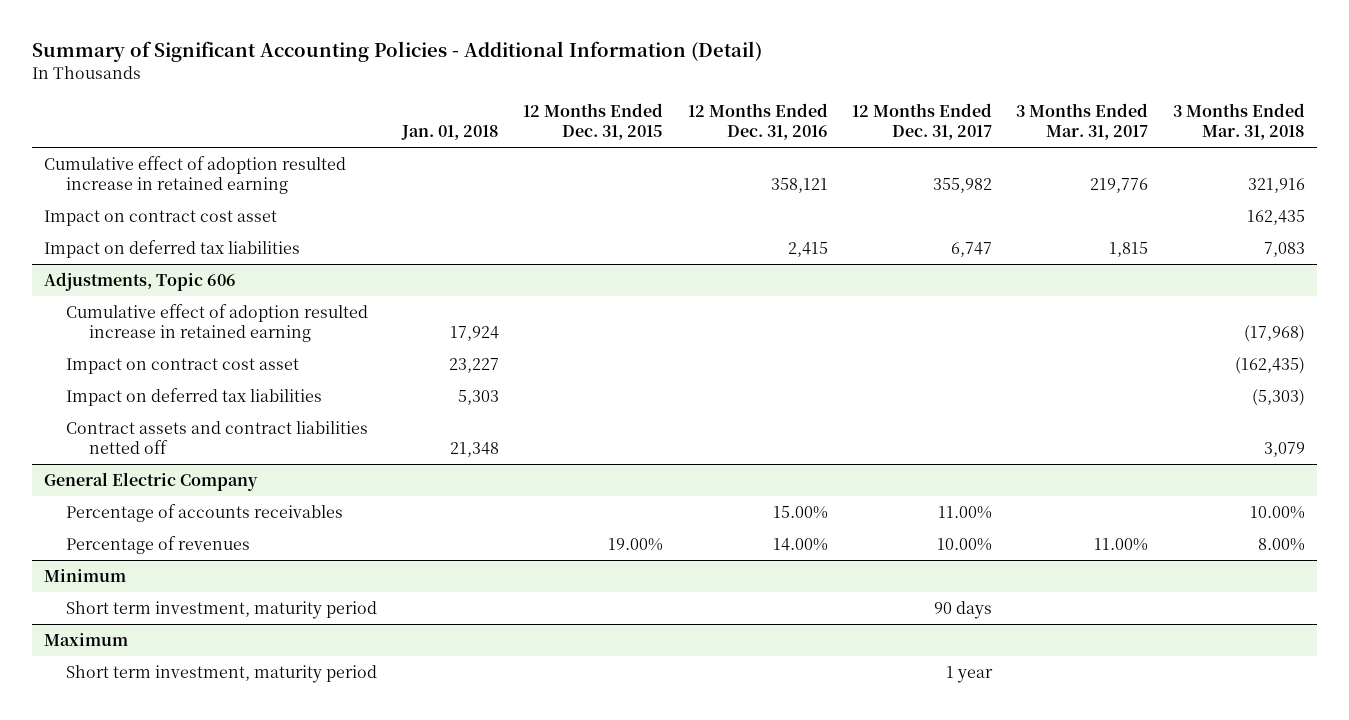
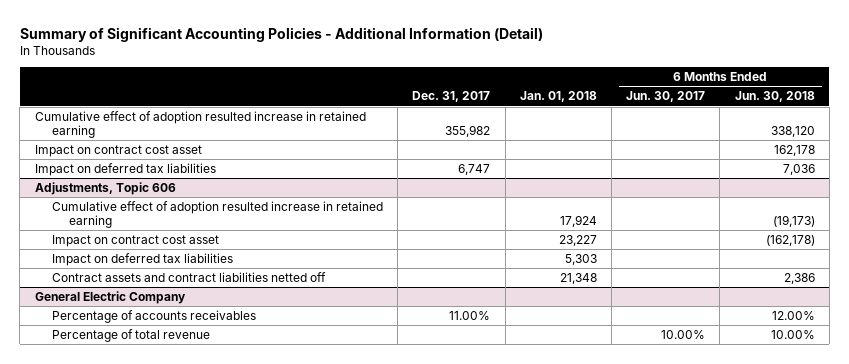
- | Jan. 01, 2018 | 12 Months Ended Dec. 31, 2015 | 12 Months Ended Dec. 31, 2016 | 12 Months Ended Dec. 31, 2017 | 3 Months Ended Mar. 31, 2017 | 3 Months Ended Mar. 31, 2018
+ | Dec. 31, 2017 | Jan. 01, 2018 | 6 Months Ended Jun. 30, 2017 | 6 Months Ended Jun. 30, 2018
@ General Electric Company
- Percentage of revenues | | 19.00% | 14.00% | 10.00% | 11.00% | 8.00%
- Minimum
- Short term investment, maturity period | | | | 90 days | |
- Maximum
- Short term investment, maturity period | | | | 1 year | |
@ General Electric Company
+ Percentage of total revenue | | | 10.00% | 10.00%

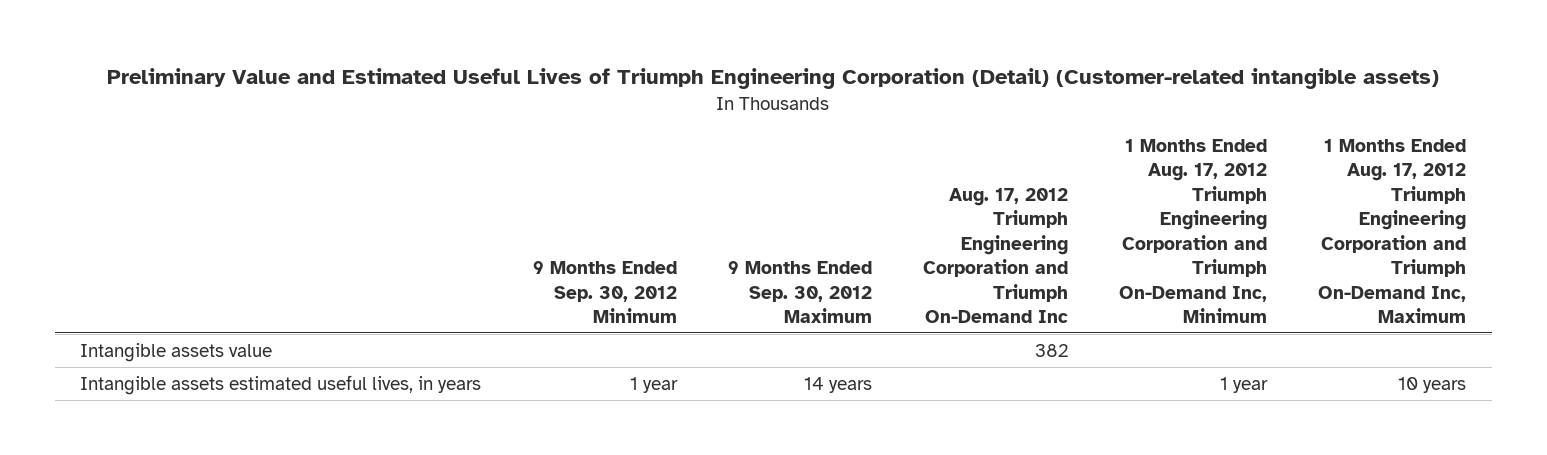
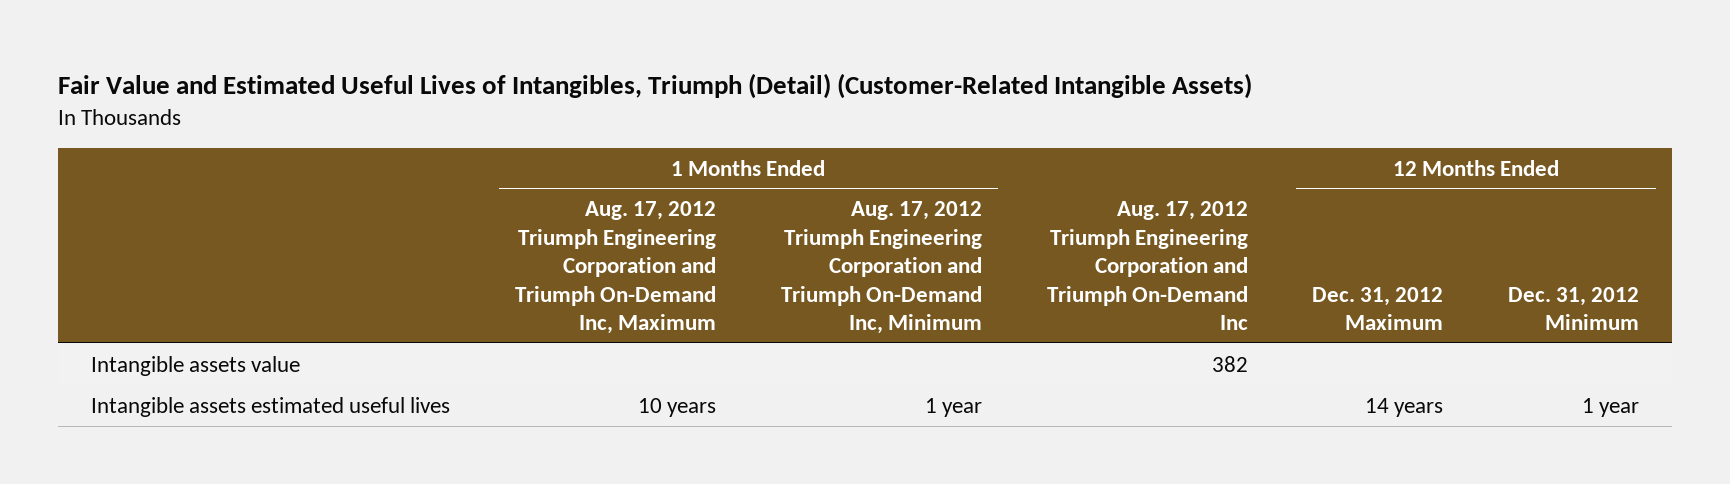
- Preliminary Value and Estimated Useful Lives of Triumph Engineering Corporation (Detail) (Customer-related intangible assets)
+ Fair Value and Estimated Useful Lives of Intangibles, Triumph (Detail) (Customer-Related Intangible Assets)
- | 9 Months Ended Sep. 30, 2012 Minimum | 9 Months Ended Sep. 30, 2012 Maximum | Aug. 17, 2012 Triumph Engineering Corporation and Triumph On-Demand Inc | 1 Months Ended Aug. 17, 2012 Triumph Engineering Corporation and Triumph On-Demand Inc, Minimum | 1 Months Ended Aug. 17, 2012 Triumph Engineering Corporation and Triumph On-Demand Inc, Maximum
+ | 1 Months Ended Aug. 17, 2012 Triumph Engineering Corporation and Triumph On-Demand Inc, Maximum | 1 Months Ended Aug. 17, 2012 Triumph Engineering Corporation and Triumph On-Demand Inc, Minimum | Aug. 17, 2012 Triumph Engineering Corporation and Triumph On-Demand Inc | 12 Months Ended Dec. 31, 2012 Maximum | 12 Months Ended Dec. 31, 2012 Minimum
- Intangible assets estimated useful lives, in years | 1 year | 14 years | | 1 year | 10 years
+ Intangible assets estimated useful lives | 10 years | 1 year | | 14 years | 1 year

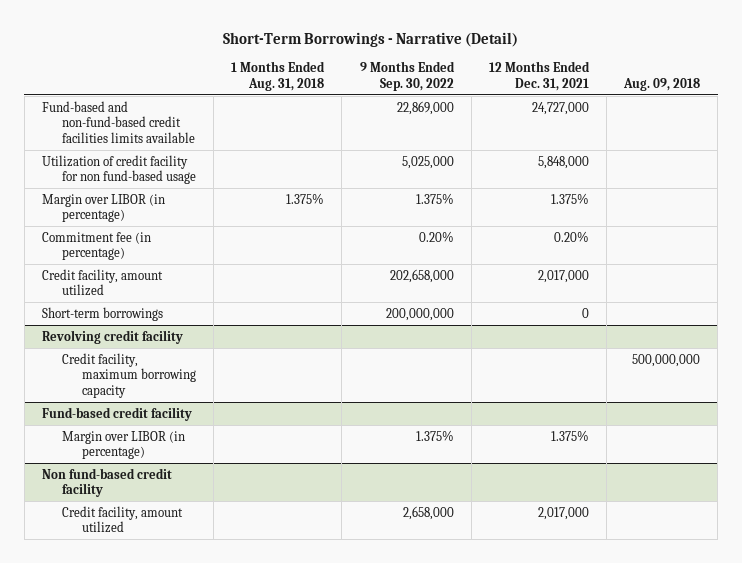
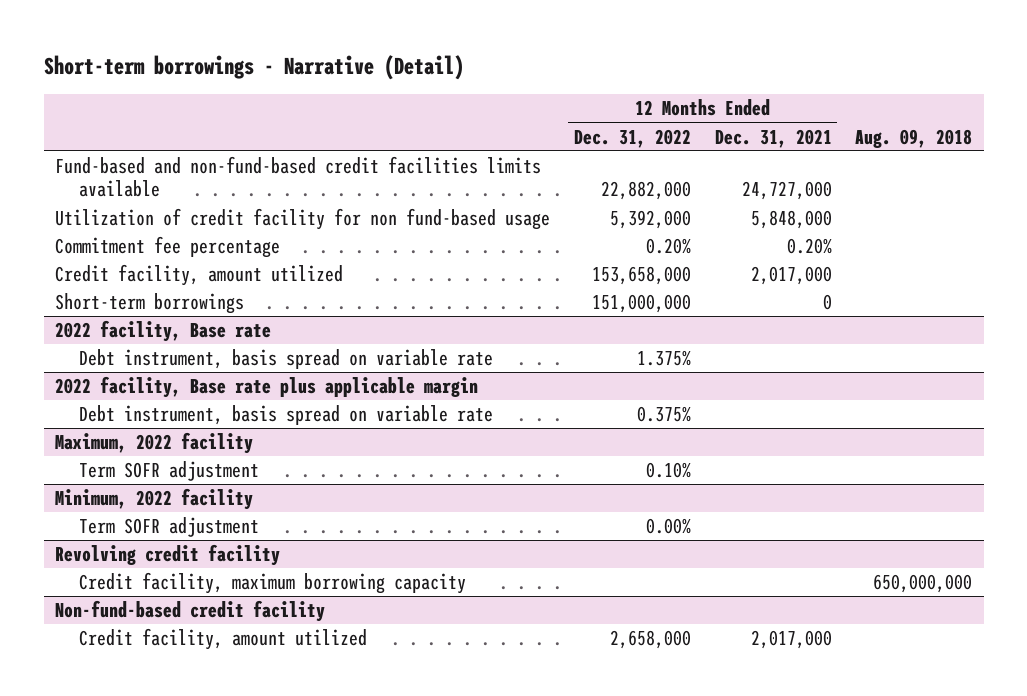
- Short-Term Borrowings - Narrative (Detail)
+ Short-term borrowings - Narrative (Detail)
- | 1 Months Ended Aug. 31, 2018 | 9 Months Ended Sep. 30, 2022 | 12 Months Ended Dec. 31, 2021 | Aug. 09, 2018
+ | 12 Months Ended Dec. 31, 2022 | 12 Months Ended Dec. 31, 2021 | Aug. 09, 2018
- Margin over LIBOR (in percentage) | 1.375% | 1.375% | 1.375% |
- Commitment fee (in percentage) | | 0.20% | 0.20% |
+ Commitment fee percentage | 0.20% | 0.20% |
+ 2022 facility, Base rate
+ Debt instrument, basis spread on variable rate | 1.375% | |
+ 2022 facility, Base rate plus applicable margin
+ Debt instrument, basis spread on variable rate | 0.375% | |
+ Maximum, 2022 facility
+ Term SOFR adjustment | 0.10% | |
+ Minimum, 2022 facility
+ Term SOFR adjustment | 0.00% | |
@ Revolving credit facility
- Credit facility, maximum borrowing capacity | | | | 500,000,000
- Fund-based credit facility
- Margin over LIBOR (in percentage) | | 1.375% | 1.375% |
- Non fund-based credit facility
@ Revolving credit facility
+ Credit facility, maximum borrowing capacity | | | 650,000,000
+ Non-fund-based credit facility

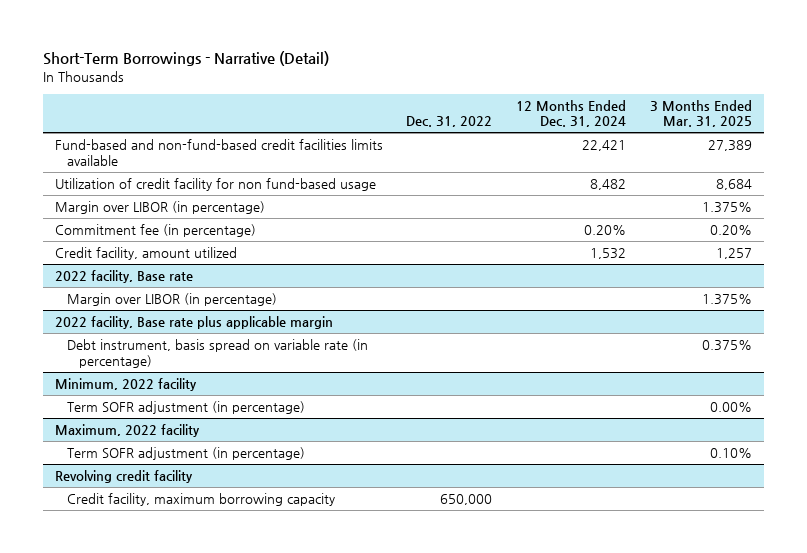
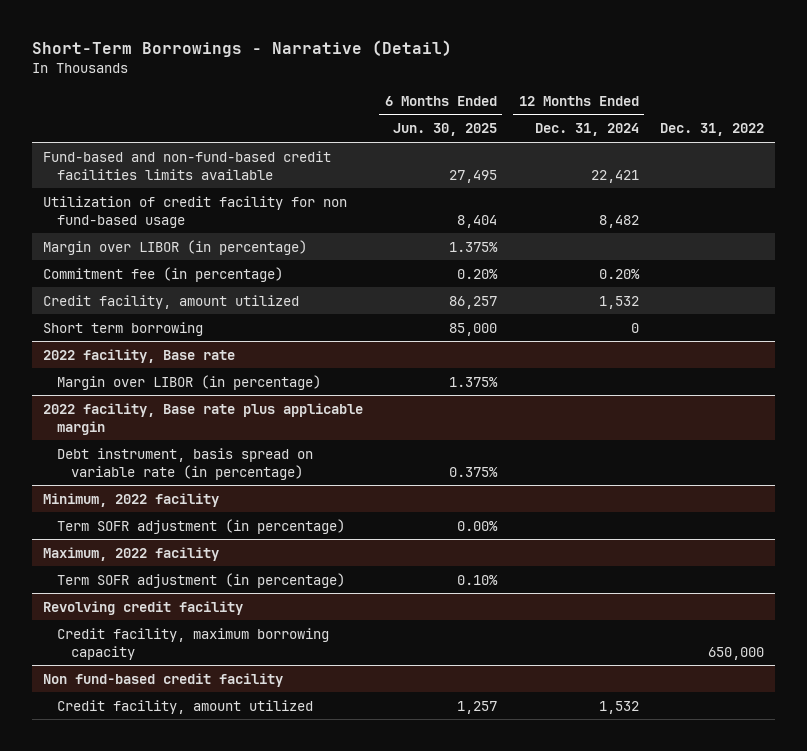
- | Dec. 31, 2022 | 12 Months Ended Dec. 31, 2024 | 3 Months Ended Mar. 31, 2025
+ | 6 Months Ended Jun. 30, 2025 | 12 Months Ended Dec. 31, 2024 | Dec. 31, 2022
+ Short term borrowing | 85,000 | 0 |
+ Non fund-based credit facility
+ Credit facility, amount utilized | 1,257 | 1,532 |

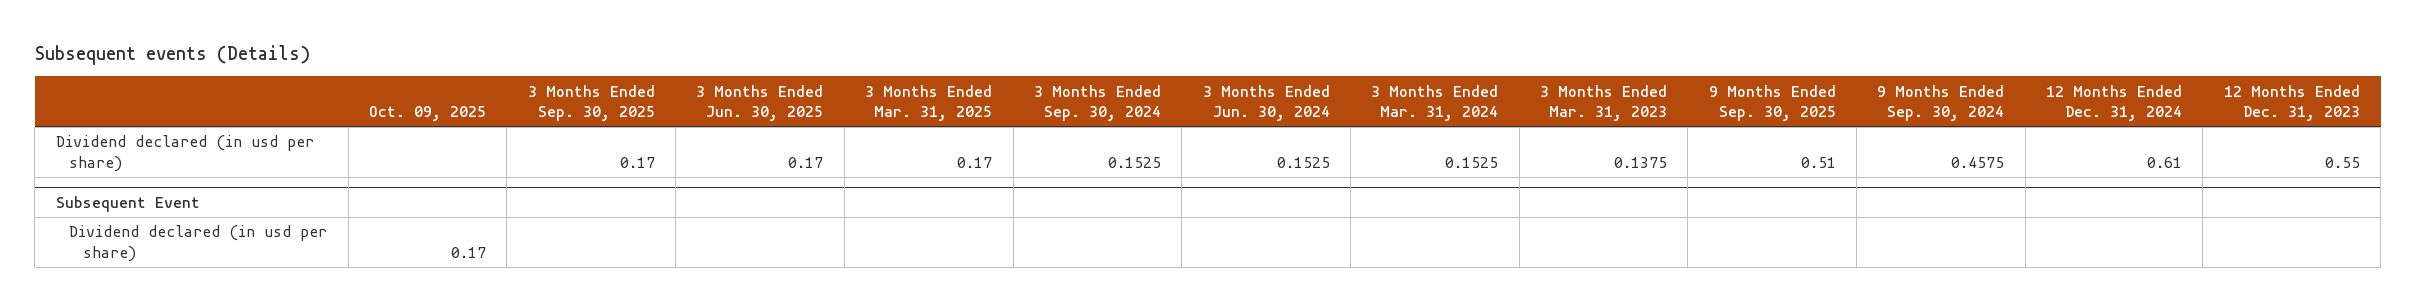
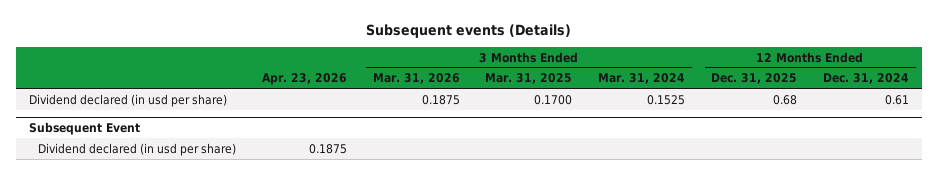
- | Oct. 09, 2025 | 3 Months Ended Sep. 30, 2025 | 3 Months Ended Jun. 30, 2025 | 3 Months Ended Mar. 31, 2025 | 3 Months Ended Sep. 30, 2024 | 3 Months Ended Jun. 30, 2024 | 3 Months Ended Mar. 31, 2024 | 3 Months Ended Mar. 31, 2023 | 9 Months Ended Sep. 30, 2025 | 9 Months Ended Sep. 30, 2024 | 12 Months Ended Dec. 31, 2024 | 12 Months Ended Dec. 31, 2023
+ | Apr. 23, 2026 | 3 Months Ended Mar. 31, 2026 | 3 Months Ended Mar. 31, 2025 | 3 Months Ended Mar. 31, 2024 | 12 Months Ended Dec. 31, 2025 | 12 Months Ended Dec. 31, 2024
- Dividend declared (in usd per share) | | 0.17 | 0.17 | 0.17 | 0.1525 | 0.1525 | 0.1525 | 0.1375 | 0.51 | 0.4575 | 0.61 | 0.55
+ Dividend declared (in usd per share) | | 0.1875 | 0.1700 | 0.1525 | 0.68 | 0.61

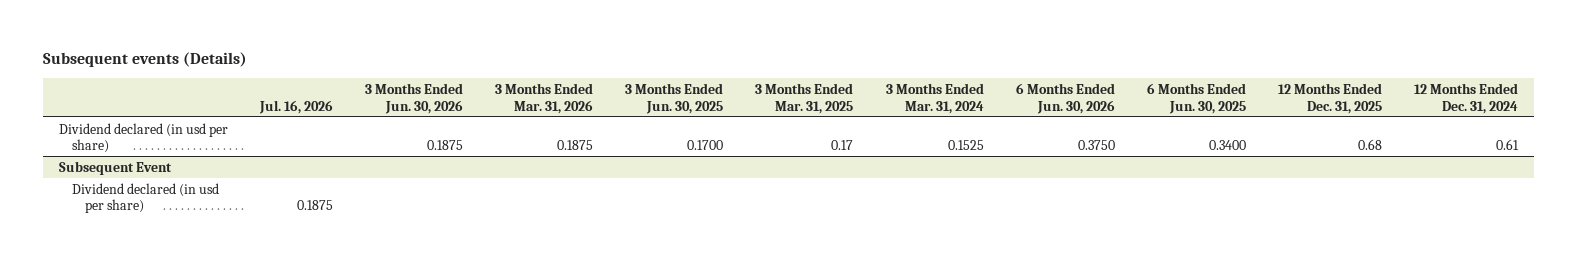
- | Apr. 23, 2026 | 3 Months Ended Mar. 31, 2026 | 3 Months Ended Mar. 31, 2025 | 3 Months Ended Mar. 31, 2024 | 12 Months Ended Dec. 31, 2025 | 12 Months Ended Dec. 31, 2024
+ | Jul. 16, 2026 | 3 Months Ended Jun. 30, 2026 | 3 Months Ended Mar. 31, 2026 | 3 Months Ended Jun. 30, 2025 | 3 Months Ended Mar. 31, 2025 | 3 Months Ended Mar. 31, 2024 | 6 Months Ended Jun. 30, 2026 | 6 Months Ended Jun. 30, 2025 | 12 Months Ended Dec. 31, 2025 | 12 Months Ended Dec. 31, 2024
- Dividend declared (in usd per share) | | 0.1875 | 0.1700 | 0.1525 | 0.68 | 0.61
+ Dividend declared (in usd per share) | | 0.1875 | 0.1875 | 0.1700 | 0.17 | 0.1525 | 0.3750 | 0.3400 | 0.68 | 0.61

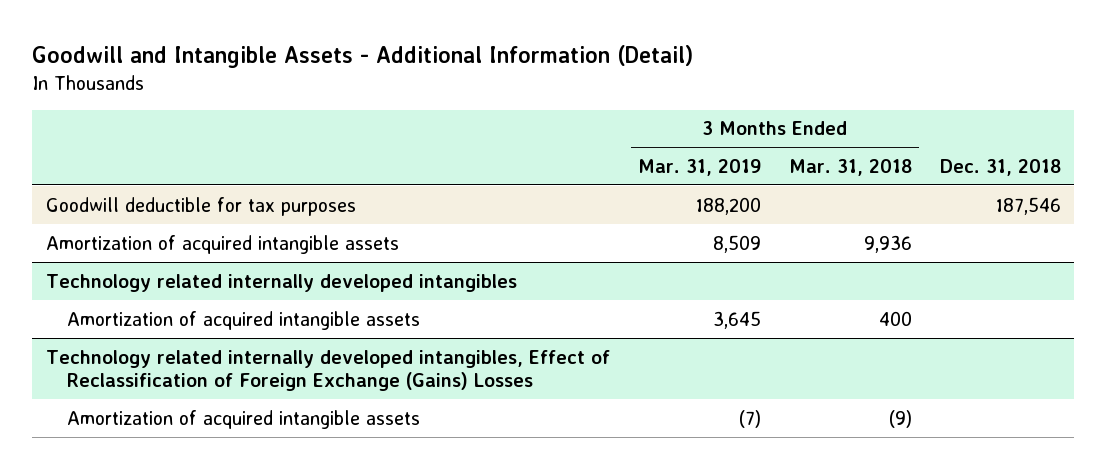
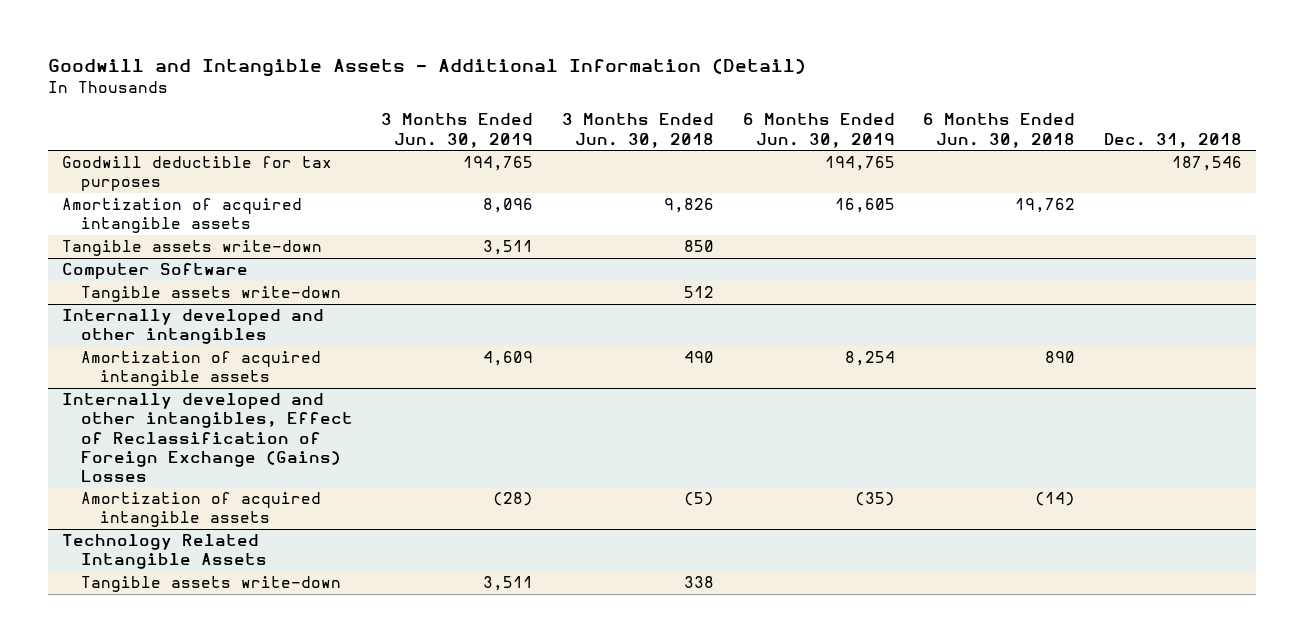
- | 3 Months Ended Mar. 31, 2019 | 3 Months Ended Mar. 31, 2018 | Dec. 31, 2018
+ | 3 Months Ended Jun. 30, 2019 | 3 Months Ended Jun. 30, 2018 | 6 Months Ended Jun. 30, 2019 | 6 Months Ended Jun. 30, 2018 | Dec. 31, 2018
- Technology related internally developed intangibles
+ Tangible assets write-down | 3,511 | 850 | | |
+ Computer Software
+ Tangible assets write-down | | 512 | | |
+ Internally developed and other intangibles
- Technology related internally developed intangibles, Effect of Reclassification of Foreign Exchange (Gains) Losses
+ Internally developed and other intangibles, Effect of Reclassification of Foreign Exchange (Gains) Losses
+ Technology Related Intangible Assets
+ Tangible assets write-down | 3,511 | 338 | | |

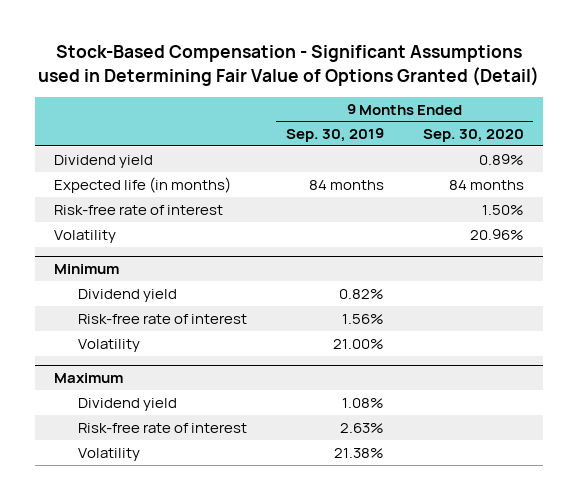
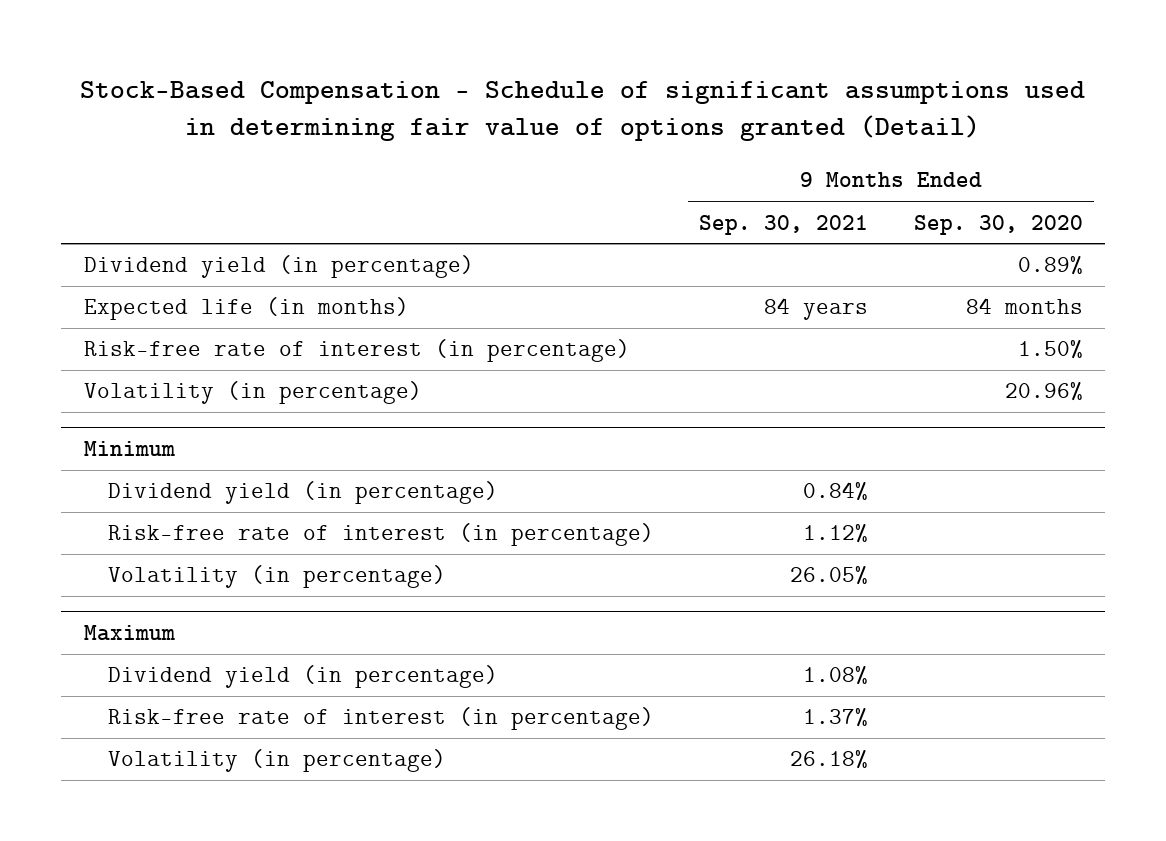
- Stock-Based Compensation - Significant Assumptions used in Determining Fair Value of Options Granted (Detail)
+ Stock-Based Compensation - Schedule of significant assumptions used in determining fair value of options granted (Detail)
- | 9 Months Ended Sep. 30, 2019 | 9 Months Ended Sep. 30, 2020
+ | 9 Months Ended Sep. 30, 2021 | 9 Months Ended Sep. 30, 2020
- Dividend yield | | 0.89%
+ Dividend yield (in percentage) | | 0.89%
- Risk-free rate of interest | | 1.50%
- Volatility | | 20.96%
+ Risk-free rate of interest (in percentage) | | 1.50%
+ Volatility (in percentage) | | 20.96%
@ Minimum
- Dividend yield | 0.82% |
- Risk-free rate of interest | 1.56% |
- Volatility | 21.00% |
+ Dividend yield (in percentage) | 0.84% |
+ Risk-free rate of interest (in percentage) | 1.12% |
+ Volatility (in percentage) | 26.05% |
@ Maximum
- Dividend yield | 1.08% |
- Risk-free rate of interest | 2.63% |
- Volatility | 21.38% |
+ Dividend yield (in percentage) | 1.08% |
+ Risk-free rate of interest (in percentage) | 1.37% |
+ Volatility (in percentage) | 26.18% |

